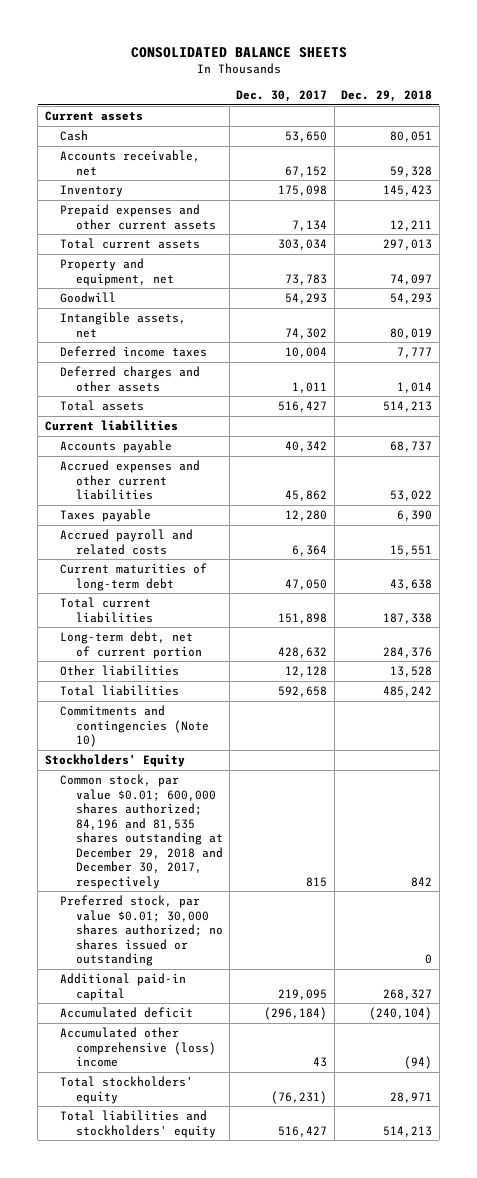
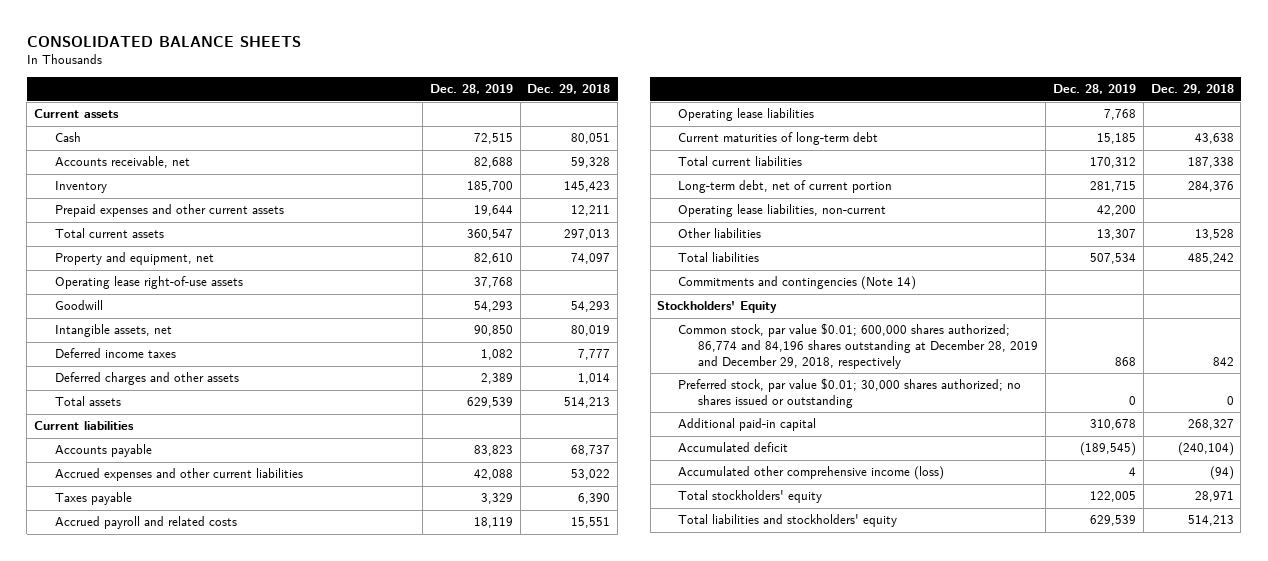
- | Dec. 30, 2017 | Dec. 29, 2018
+ | Dec. 28, 2019 | Dec. 29, 2018
+ Operating lease right-of-use assets | 37,768 |
+ Operating lease liabilities | 7,768 |
+ Operating lease liabilities, non-current | 42,200 |
- Commitments and contingencies (Note 10)
+ Commitments and contingencies (Note 14)
- Common stock, par value $0.01; 600,000 shares authorized; 84,196 and 81,535 shares outstanding at December 29, 2018 and December 30, 2017, respectively | 815 | 842
+ Common stock, par value $0.01; 600,000 shares authorized; 86,774 and 84,196 shares outstanding at December 28, 2019 and December 29, 2018, respectively | 868 | 842
- Accumulated other comprehensive (loss) income | 43 | (94)
+ Accumulated other comprehensive income (loss) | 4 | (94)

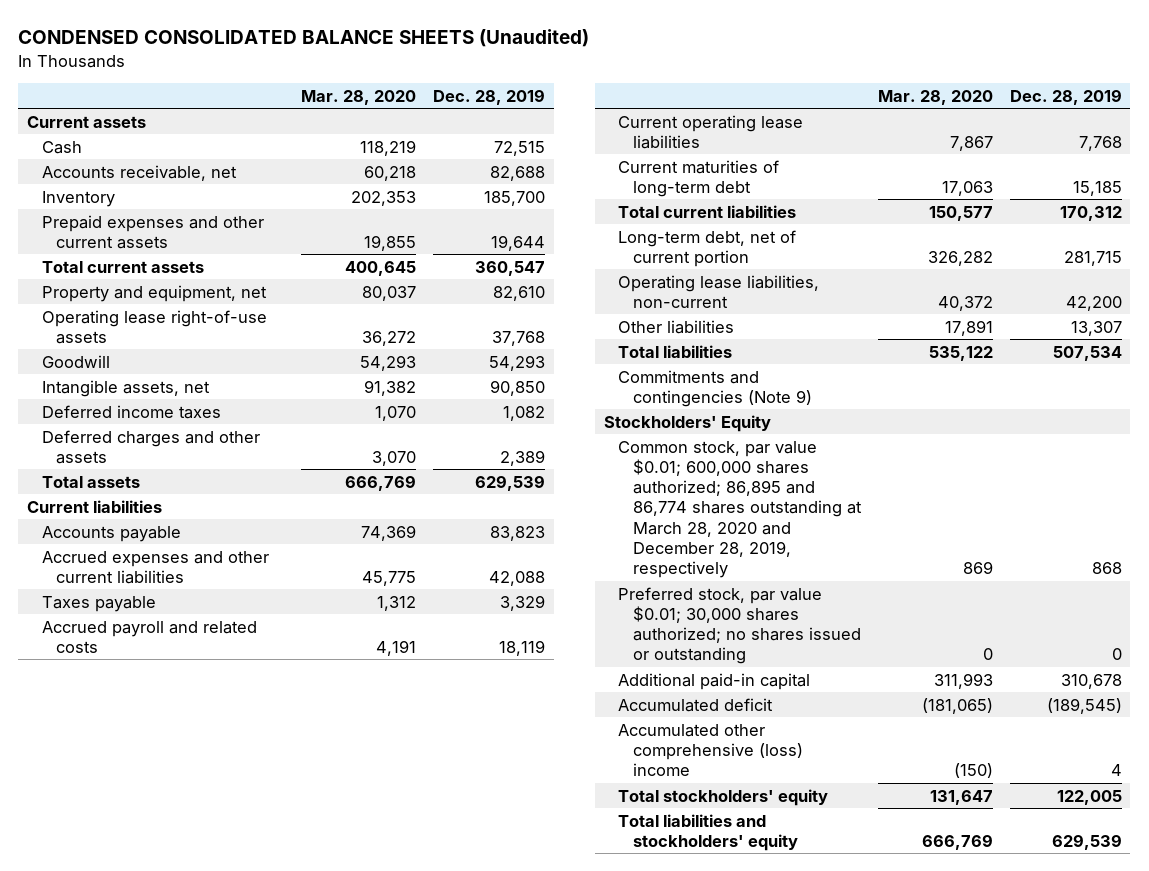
- CONSOLIDATED BALANCE SHEETS
+ CONDENSED CONSOLIDATED BALANCE SHEETS (Unaudited)
- | Dec. 28, 2019 | Dec. 29, 2018
+ | Mar. 28, 2020 | Dec. 28, 2019
- Operating lease liabilities | 7,768 |
+ Current operating lease liabilities | 7,867 | 7,768
- Commitments and contingencies (Note 14)
+ Commitments and contingencies (Note 9)
- Common stock, par value $0.01; 600,000 shares authorized; 86,774 and 84,196 shares outstanding at December 28, 2019 and December 29, 2018, respectively | 868 | 842
+ Common stock, par value $0.01; 600,000 shares authorized; 86,895 and 86,774 shares outstanding at March 28, 2020 and December 28, 2019, respectively | 869 | 868
- Accumulated other comprehensive income (loss) | 4 | (94)
+ Accumulated other comprehensive (loss) income | (150) | 4

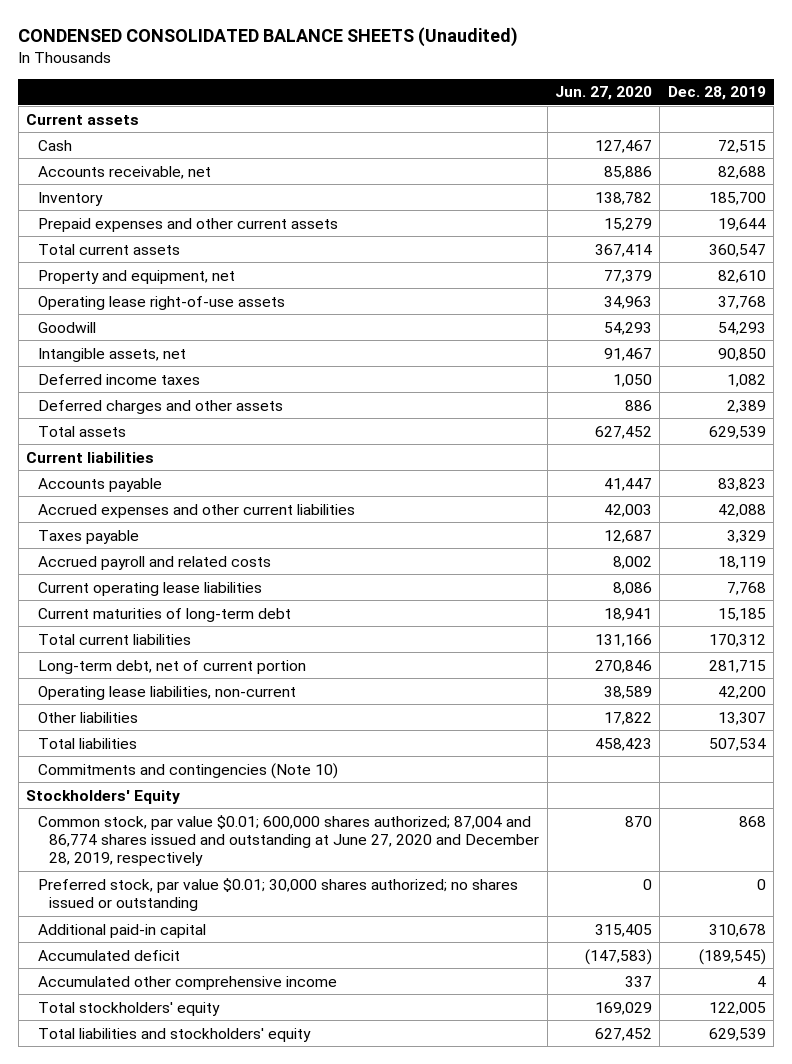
- | Mar. 28, 2020 | Dec. 28, 2019
+ | Jun. 27, 2020 | Dec. 28, 2019
- Commitments and contingencies (Note 9)
+ Commitments and contingencies (Note 10)
- Common stock, par value $0.01; 600,000 shares authorized; 86,895 and 86,774 shares outstanding at March 28, 2020 and December 28, 2019, respectively | 869 | 868
+ Common stock, par value $0.01; 600,000 shares authorized; 87,004 and 86,774 shares issued and outstanding at June 27, 2020 and December 28, 2019, respectively | 870 | 868
- Accumulated other comprehensive (loss) income | (150) | 4
+ Accumulated other comprehensive income | 337 | 4

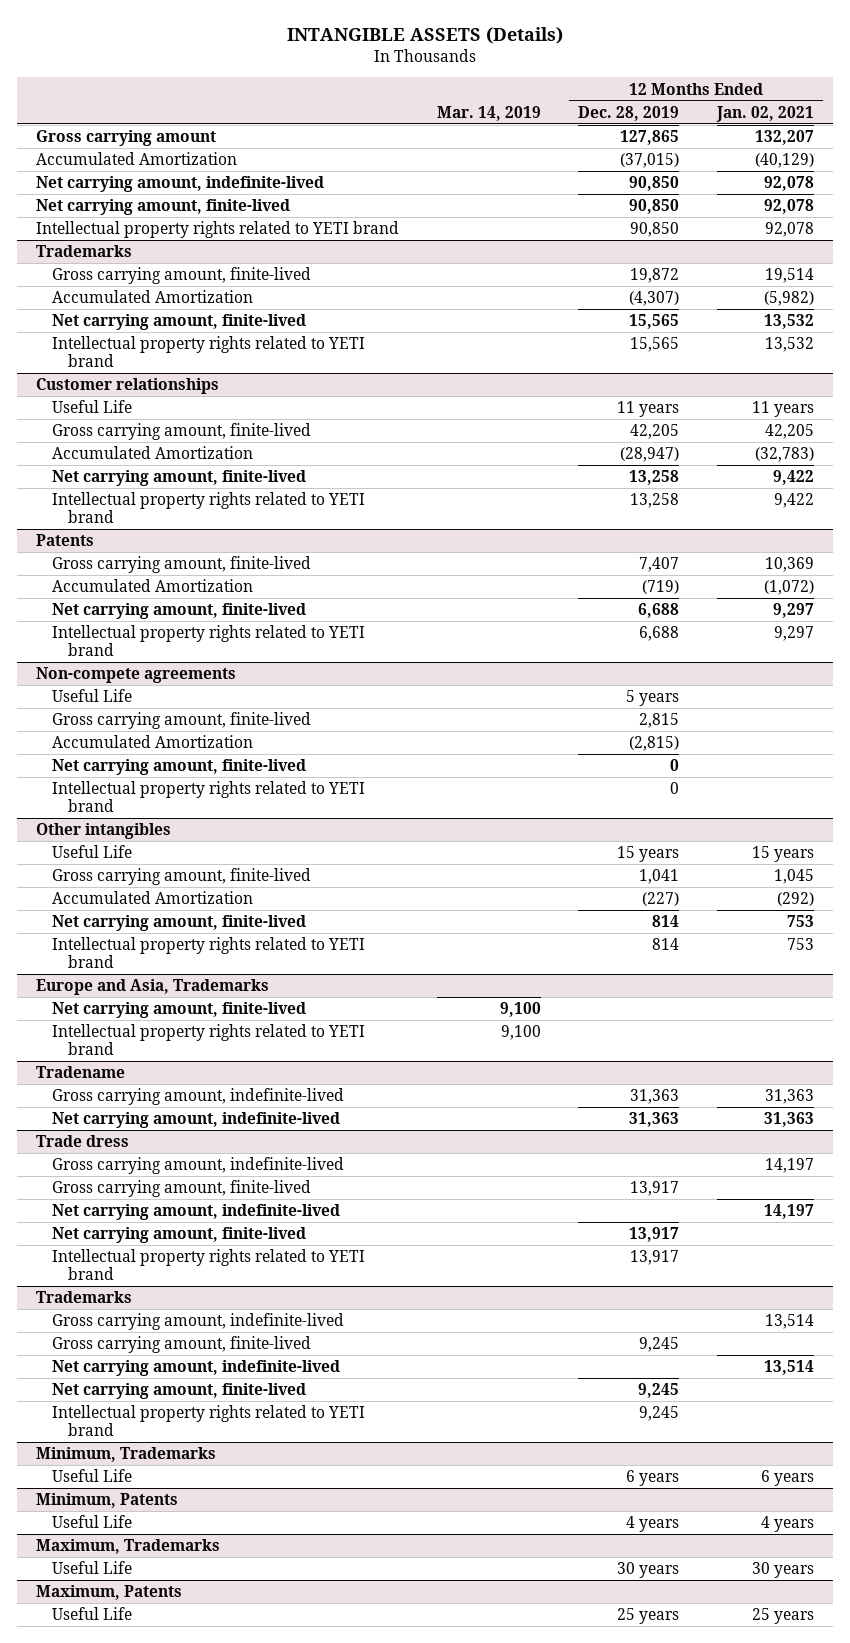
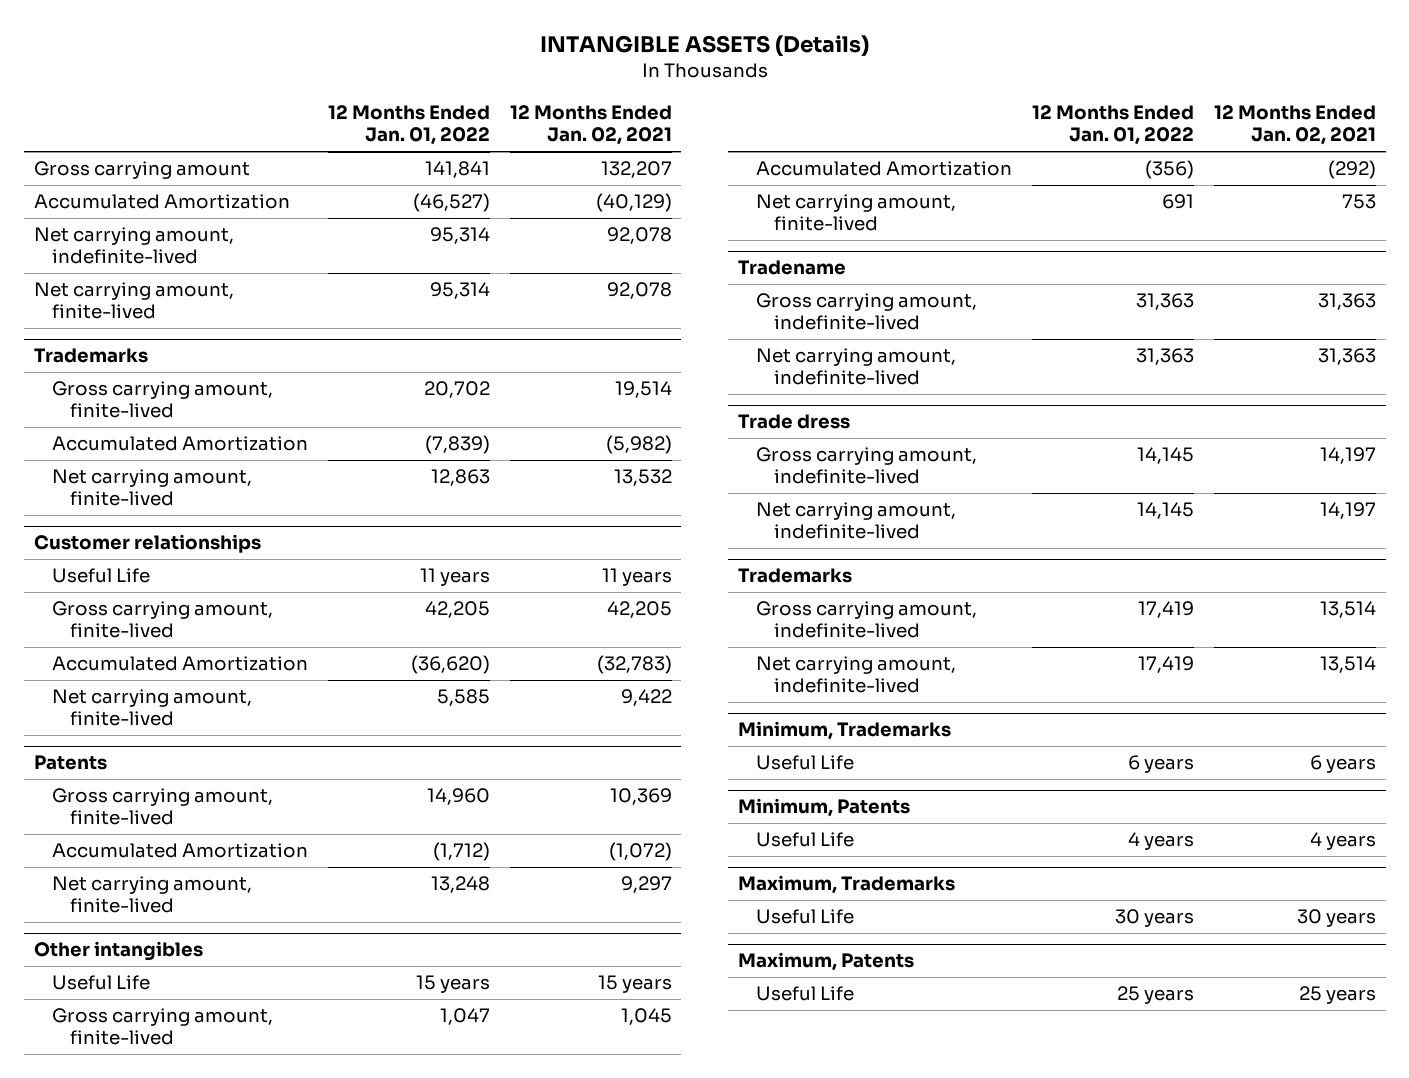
- | Mar. 14, 2019 | 12 Months Ended Dec. 28, 2019 | 12 Months Ended Jan. 02, 2021
+ | 12 Months Ended Jan. 01, 2022 | 12 Months Ended Jan. 02, 2021
- Intellectual property rights related to YETI brand | | 90,850 | 92,078
@ Trademarks
- Intellectual property rights related to YETI brand | | 15,565 | 13,532
@ Customer relationships
- Intellectual property rights related to YETI brand | | 13,258 | 9,422
@ Patents
- Intellectual property rights related to YETI brand | | 6,688 | 9,297
- Non-compete agreements
- Useful Life | | 5 years |
- Gross carrying amount, finite-lived | | 2,815 |
- Accumulated Amortization | | (2,815) |
- Net carrying amount, finite-lived | | 0 |
- Intellectual property rights related to YETI brand | | 0 |
@ Other intangibles
- Intellectual property rights related to YETI brand | | 814 | 753
- Europe and Asia, Trademarks
- Net carrying amount, finite-lived | 9,100 | |
- Intellectual property rights related to YETI brand | 9,100 | |
@ Trade dress
- Gross carrying amount, finite-lived | | 13,917 |
- Net carrying amount, finite-lived | | 13,917 |
- Intellectual property rights related to YETI brand | | 13,917 |
@ Trademarks
- Gross carrying amount, finite-lived | | 9,245 |
- Net carrying amount, finite-lived | | 9,245 |
- Intellectual property rights related to YETI brand | | 9,245 |

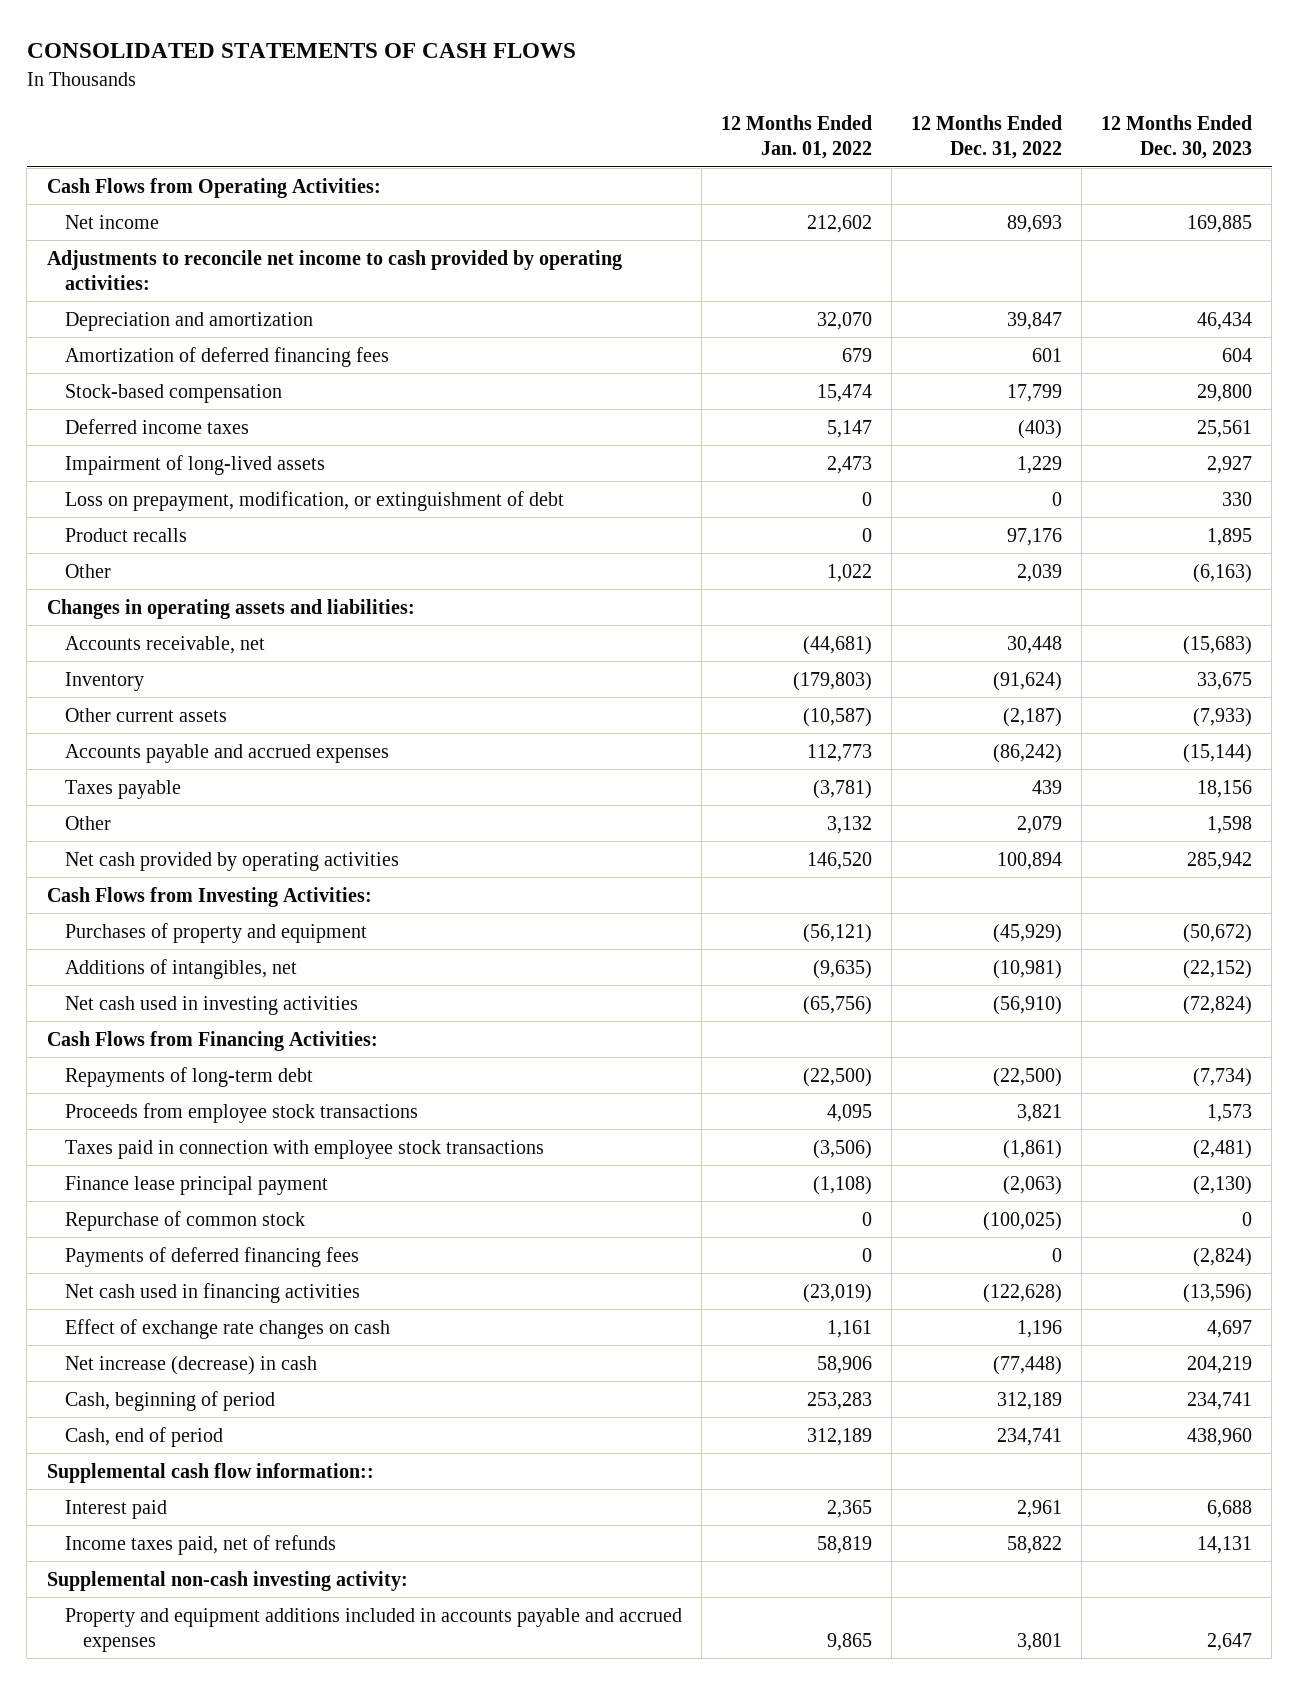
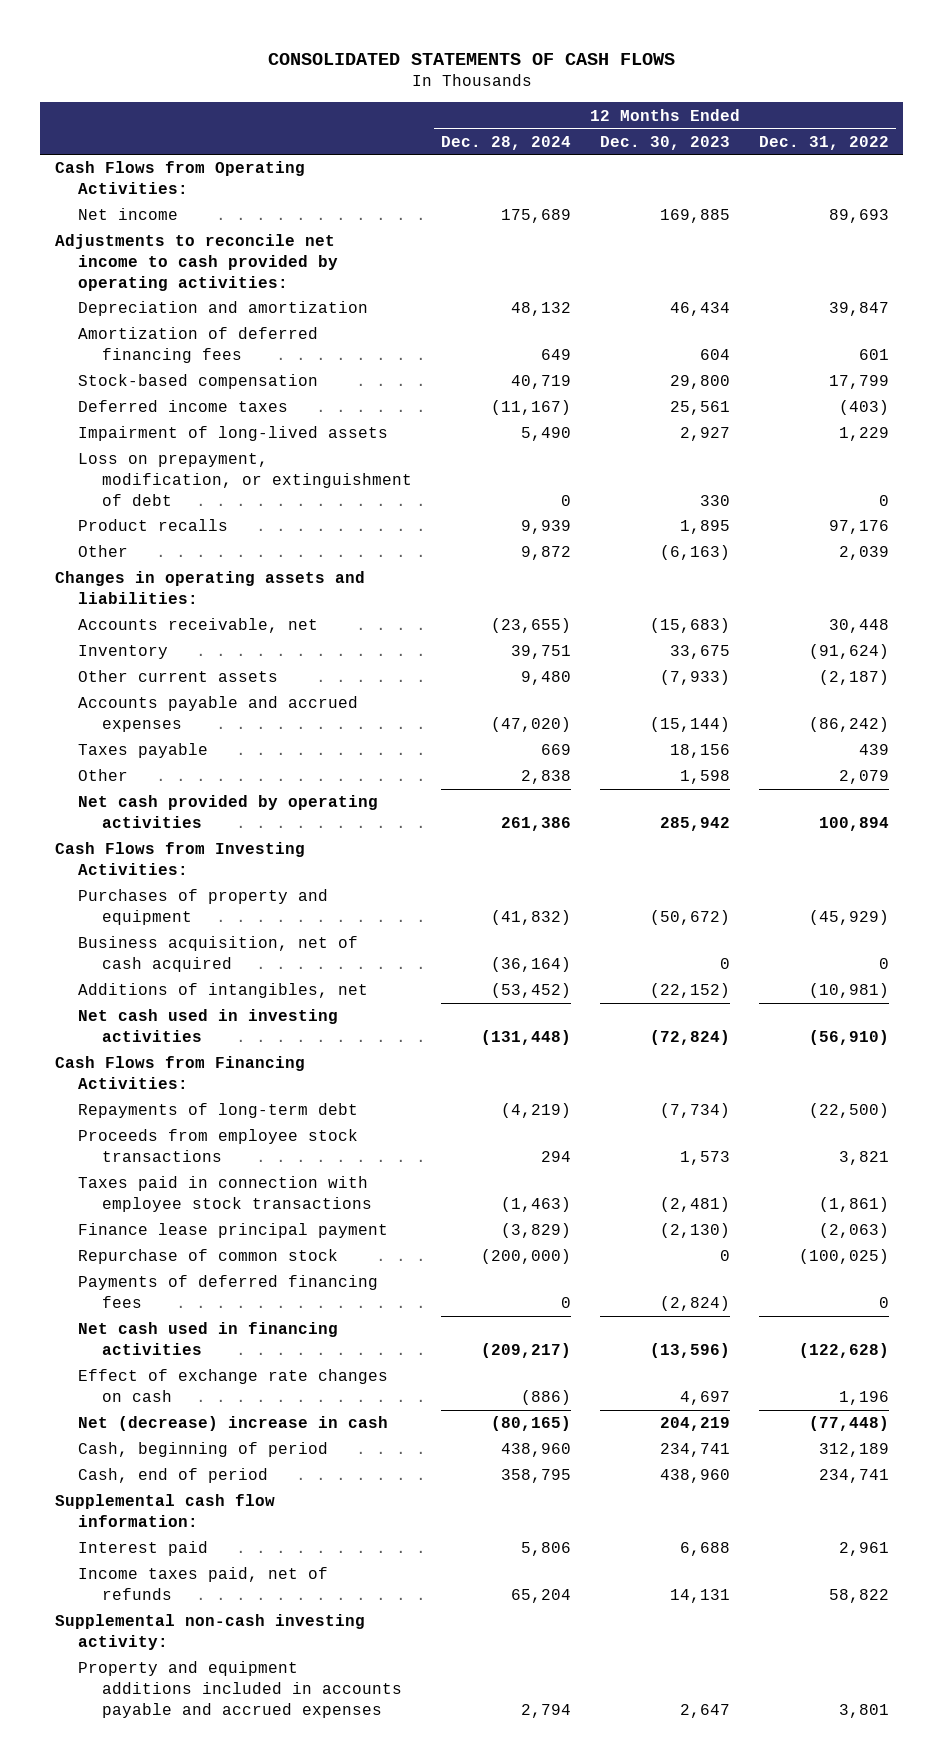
- | 12 Months Ended Jan. 01, 2022 | 12 Months Ended Dec. 31, 2022 | 12 Months Ended Dec. 30, 2023
+ | 12 Months Ended Dec. 28, 2024 | 12 Months Ended Dec. 30, 2023 | 12 Months Ended Dec. 31, 2022
+ Business acquisition, net of cash acquired | (36,164) | 0 | 0
- Net increase (decrease) in cash | 58,906 | (77,448) | 204,219
+ Net (decrease) increase in cash | (80,165) | 204,219 | (77,448)
- Supplemental cash flow information::
+ Supplemental cash flow information:

